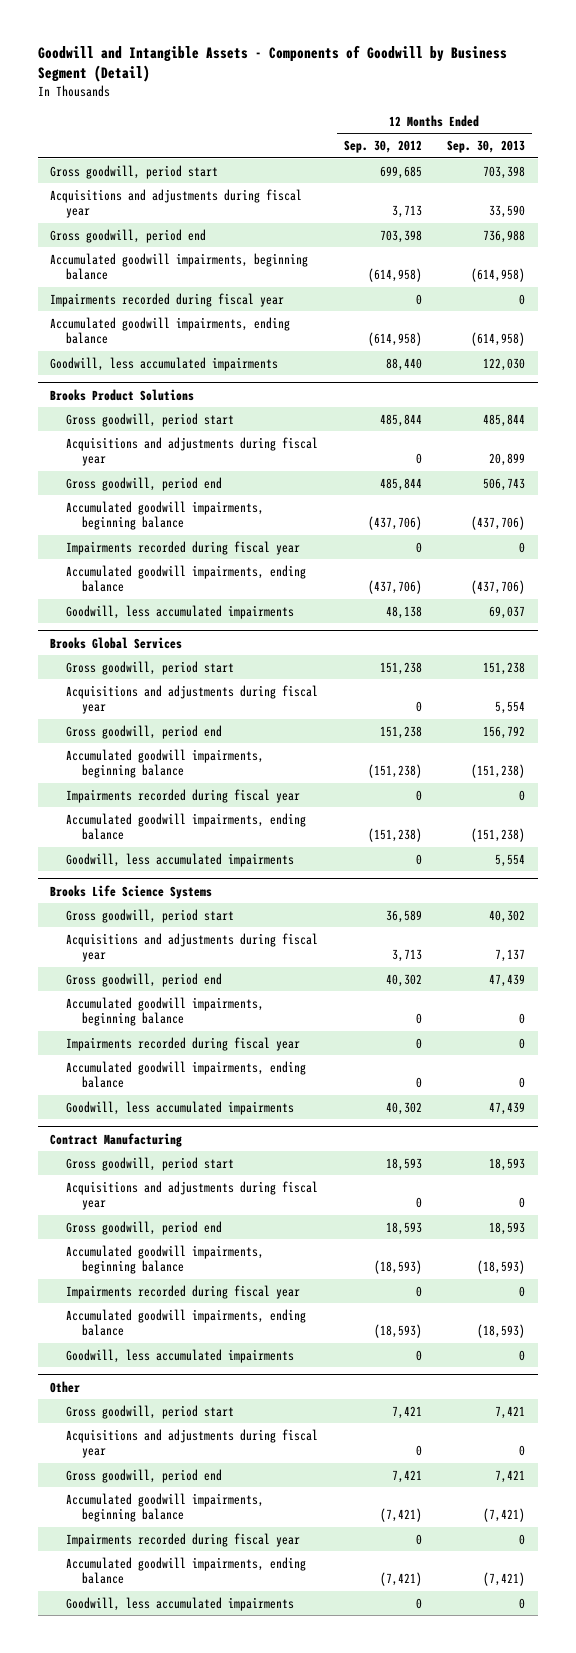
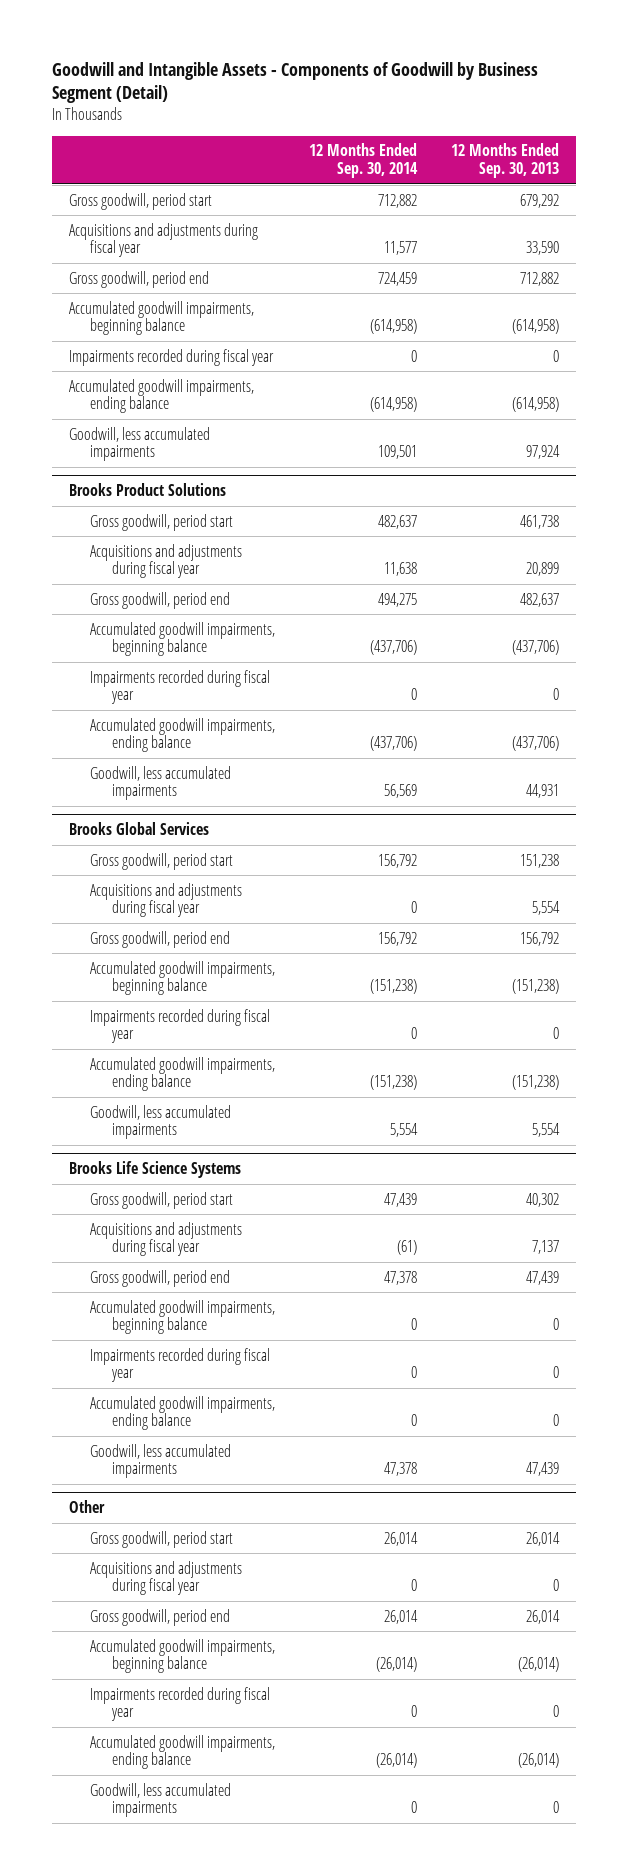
- | 12 Months Ended Sep. 30, 2012 | 12 Months Ended Sep. 30, 2013
+ | 12 Months Ended Sep. 30, 2014 | 12 Months Ended Sep. 30, 2013
- Gross goodwill, period start | 699,685 | 703,398
+ Gross goodwill, period start | 712,882 | 679,292
- Gross goodwill, period end | 703,398 | 736,988
+ Gross goodwill, period end | 724,459 | 712,882
- Goodwill, less accumulated impairments | 88,440 | 122,030
+ Goodwill, less accumulated impairments | 109,501 | 97,924
@ Brooks Product Solutions
- Gross goodwill, period start | 485,844 | 485,844
+ Gross goodwill, period start | 482,637 | 461,738
- Gross goodwill, period end | 485,844 | 506,743
+ Gross goodwill, period end | 494,275 | 482,637
- Goodwill, less accumulated impairments | 48,138 | 69,037
+ Goodwill, less accumulated impairments | 56,569 | 44,931
- Contract Manufacturing
- Gross goodwill, period start | 18,593 | 18,593
- Acquisitions and adjustments during fiscal year | 0 | 0
- Gross goodwill, period end | 18,593 | 18,593
- Accumulated goodwill impairments, beginning balance | (18,593) | (18,593)
- Impairments recorded during fiscal year | 0 | 0
- Accumulated goodwill impairments, ending balance | (18,593) | (18,593)
- Goodwill, less accumulated impairments | 0 | 0
@ Other
- Gross goodwill, period start | 7,421 | 7,421
+ Gross goodwill, period start | 26,014 | 26,014
- Gross goodwill, period end | 7,421 | 7,421
- Accumulated goodwill impairments, beginning balance | (7,421) | (7,421)
+ Gross goodwill, period end | 26,014 | 26,014
+ Accumulated goodwill impairments, beginning balance | (26,014) | (26,014)
- Accumulated goodwill impairments, ending balance | (7,421) | (7,421)
+ Accumulated goodwill impairments, ending balance | (26,014) | (26,014)

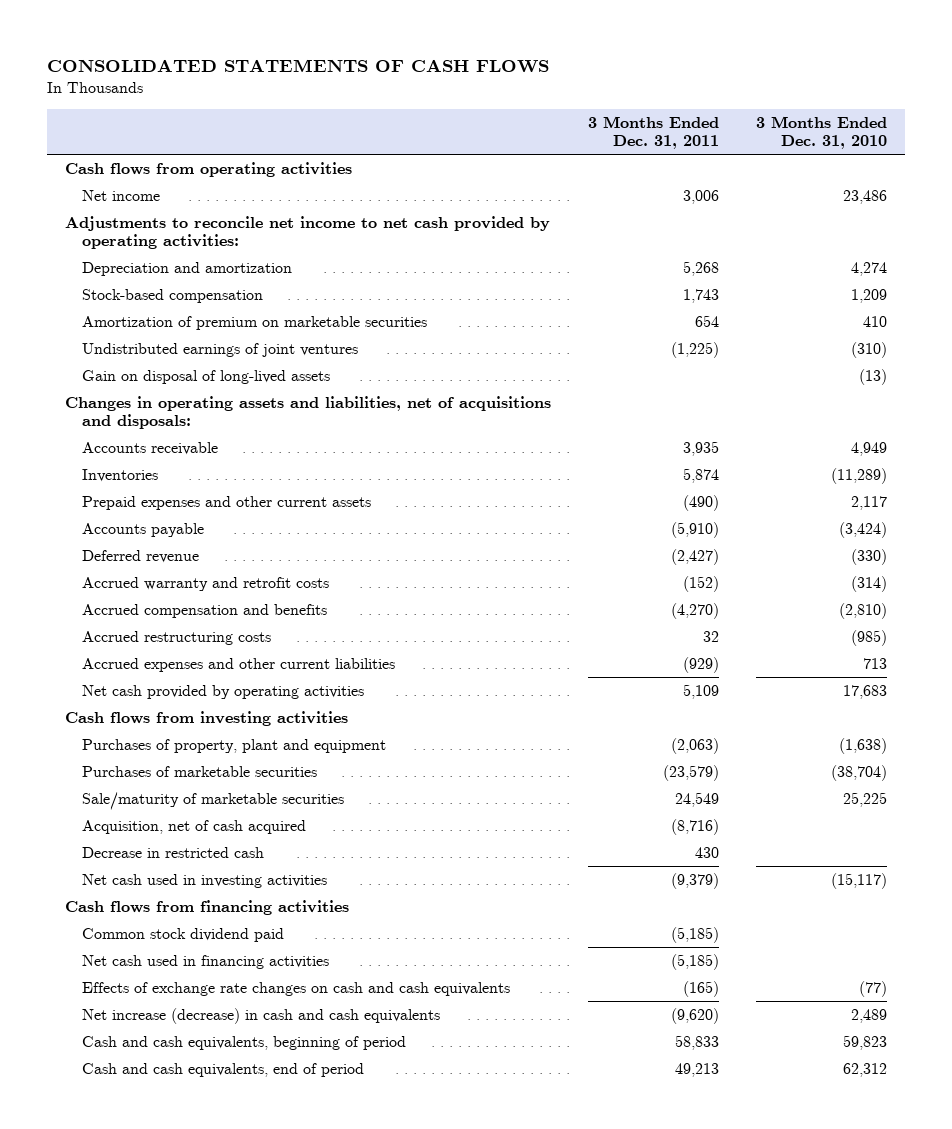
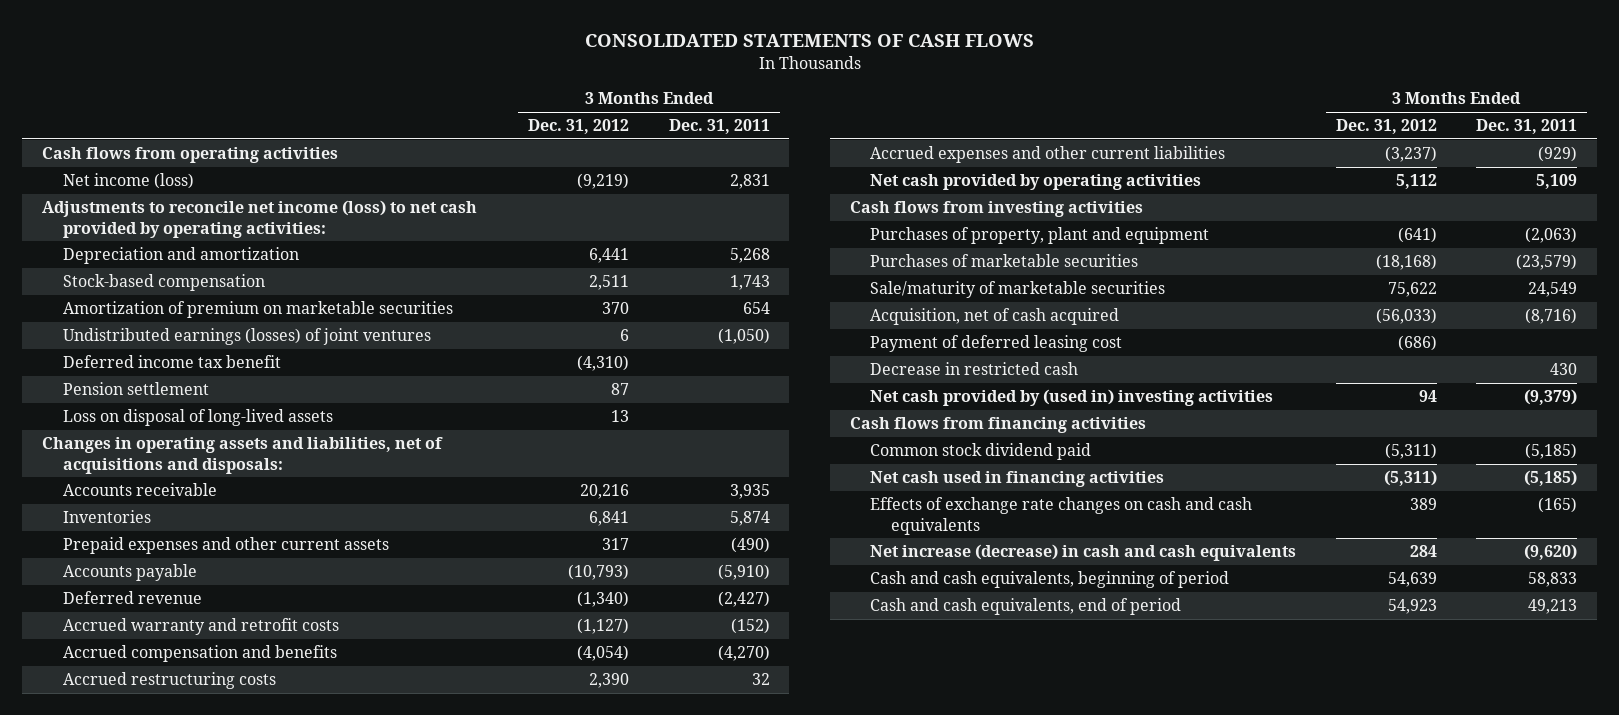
- | 3 Months Ended Dec. 31, 2011 | 3 Months Ended Dec. 31, 2010
+ | 3 Months Ended Dec. 31, 2012 | 3 Months Ended Dec. 31, 2011
- Net income | 3,006 | 23,486
- Adjustments to reconcile net income to net cash provided by operating activities:
+ Net income (loss) | (9,219) | 2,831
+ Adjustments to reconcile net income (loss) to net cash provided by operating activities:
- Undistributed earnings of joint ventures | (1,225) | (310)
- Gain on disposal of long-lived assets | | (13)
+ Undistributed earnings (losses) of joint ventures | 6 | (1,050)
+ Deferred income tax benefit | (4,310) |
+ Pension settlement | 87 |
+ Loss on disposal of long-lived assets | 13 |
+ Payment of deferred leasing cost | (686) |
- Net cash used in investing activities | (9,379) | (15,117)
+ Net cash provided by (used in) investing activities | 94 | (9,379)

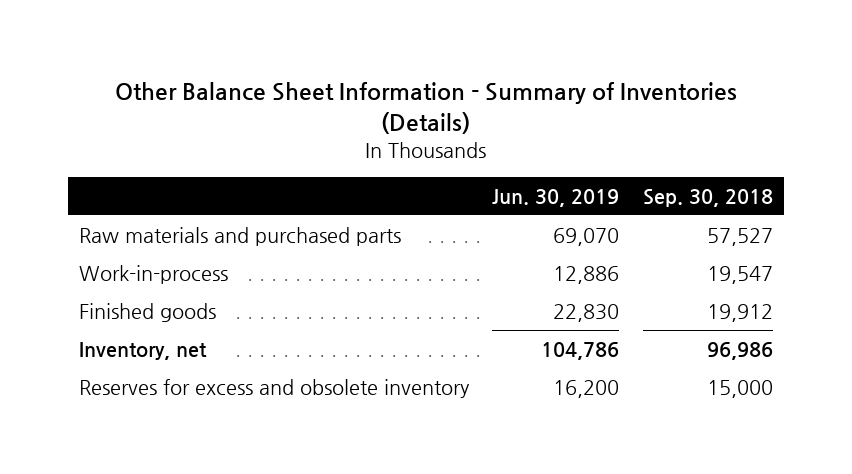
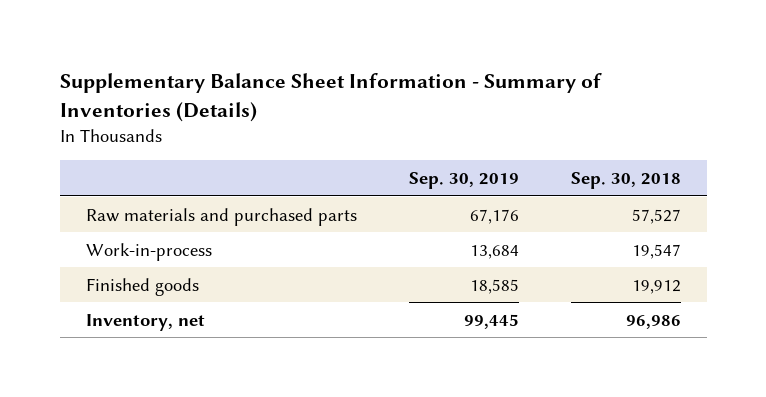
- Other Balance Sheet Information - Summary of Inventories (Details)
+ Supplementary Balance Sheet Information - Summary of Inventories (Details)
- | Jun. 30, 2019 | Sep. 30, 2018
+ | Sep. 30, 2019 | Sep. 30, 2018
- Reserves for excess and obsolete inventory | 16,200 | 15,000

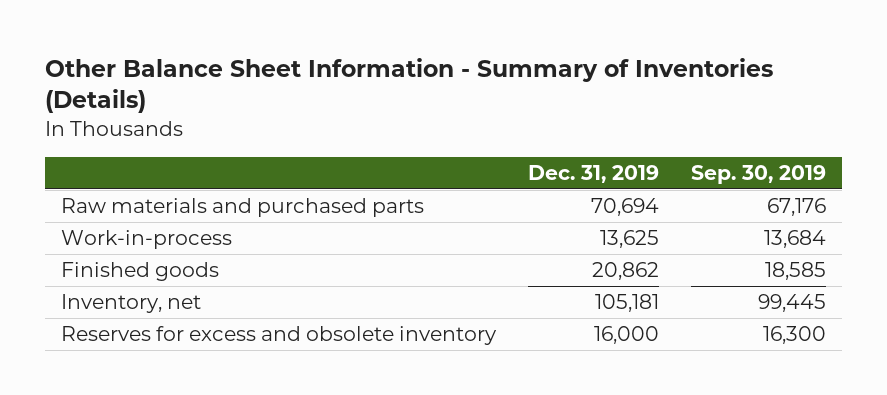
- Supplementary Balance Sheet Information - Summary of Inventories (Details)
+ Other Balance Sheet Information - Summary of Inventories (Details)
- | Sep. 30, 2019 | Sep. 30, 2018
+ | Dec. 31, 2019 | Sep. 30, 2019
+ Reserves for excess and obsolete inventory | 16,000 | 16,300

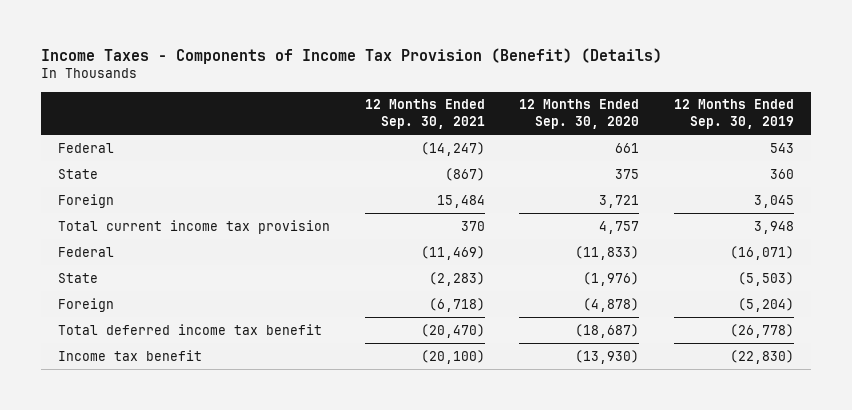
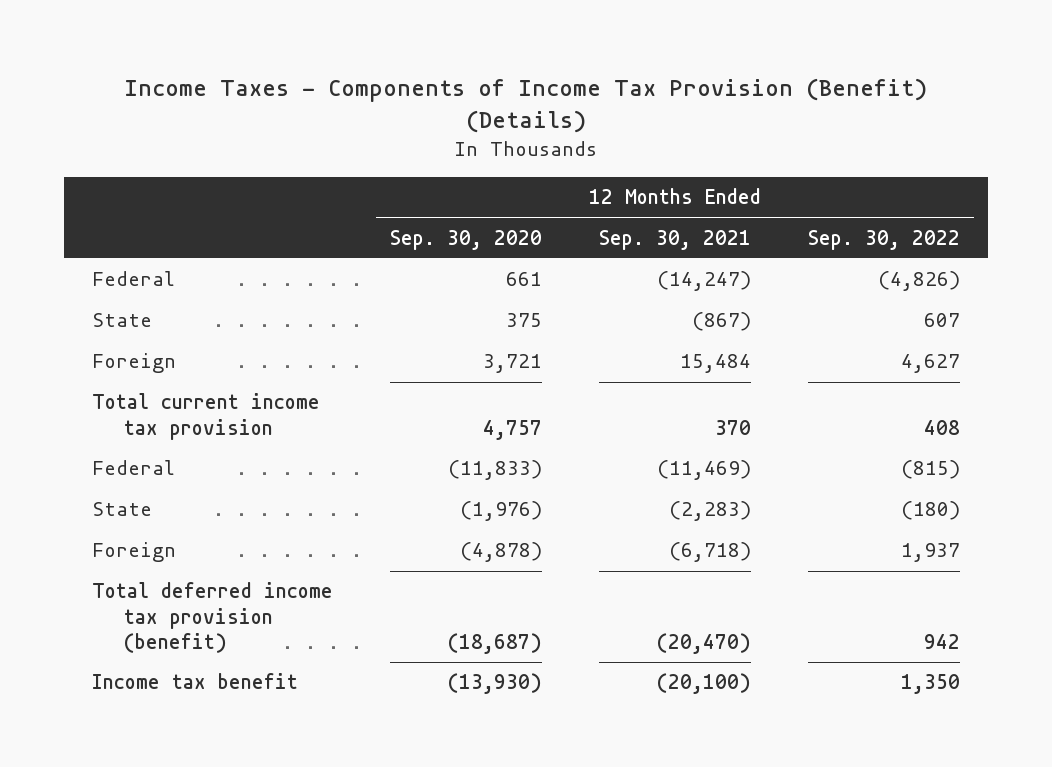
- | 12 Months Ended Sep. 30, 2021 | 12 Months Ended Sep. 30, 2020 | 12 Months Ended Sep. 30, 2019
+ | 12 Months Ended Sep. 30, 2020 | 12 Months Ended Sep. 30, 2021 | 12 Months Ended Sep. 30, 2022
- Total deferred income tax benefit | (20,470) | (18,687) | (26,778)
+ Total deferred income tax provision (benefit) | (18,687) | (20,470) | 942

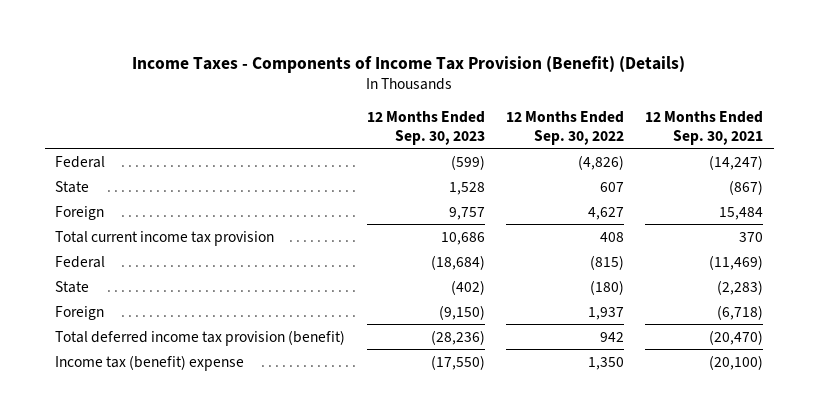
- | 12 Months Ended Sep. 30, 2020 | 12 Months Ended Sep. 30, 2021 | 12 Months Ended Sep. 30, 2022
+ | 12 Months Ended Sep. 30, 2023 | 12 Months Ended Sep. 30, 2022 | 12 Months Ended Sep. 30, 2021
- Income tax benefit | (13,930) | (20,100) | 1,350
+ Income tax (benefit) expense | (17,550) | 1,350 | (20,100)

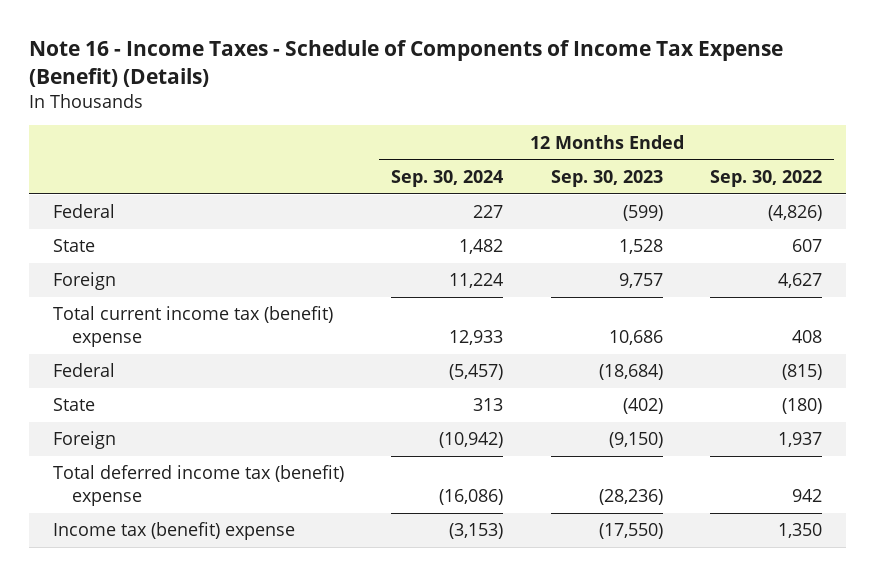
- Income Taxes - Components of Income Tax Provision (Benefit) (Details)
+ Note 16 - Income Taxes - Schedule of Components of Income Tax Expense (Benefit) (Details)
- | 12 Months Ended Sep. 30, 2023 | 12 Months Ended Sep. 30, 2022 | 12 Months Ended Sep. 30, 2021
+ | 12 Months Ended Sep. 30, 2024 | 12 Months Ended Sep. 30, 2023 | 12 Months Ended Sep. 30, 2022
- Total current income tax provision | 10,686 | 408 | 370
+ Total current income tax (benefit) expense | 12,933 | 10,686 | 408
- Total deferred income tax provision (benefit) | (28,236) | 942 | (20,470)
+ Total deferred income tax (benefit) expense | (16,086) | (28,236) | 942

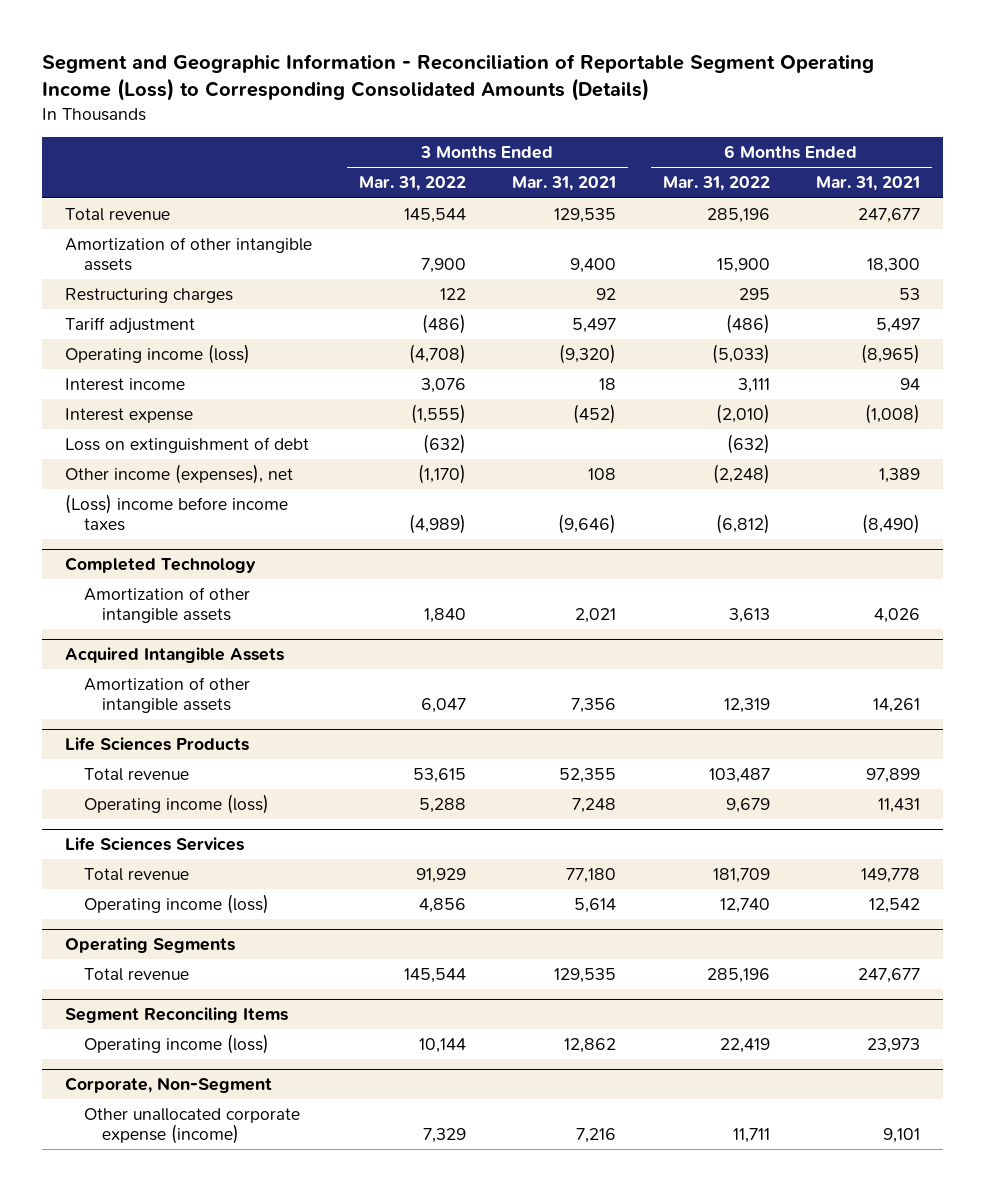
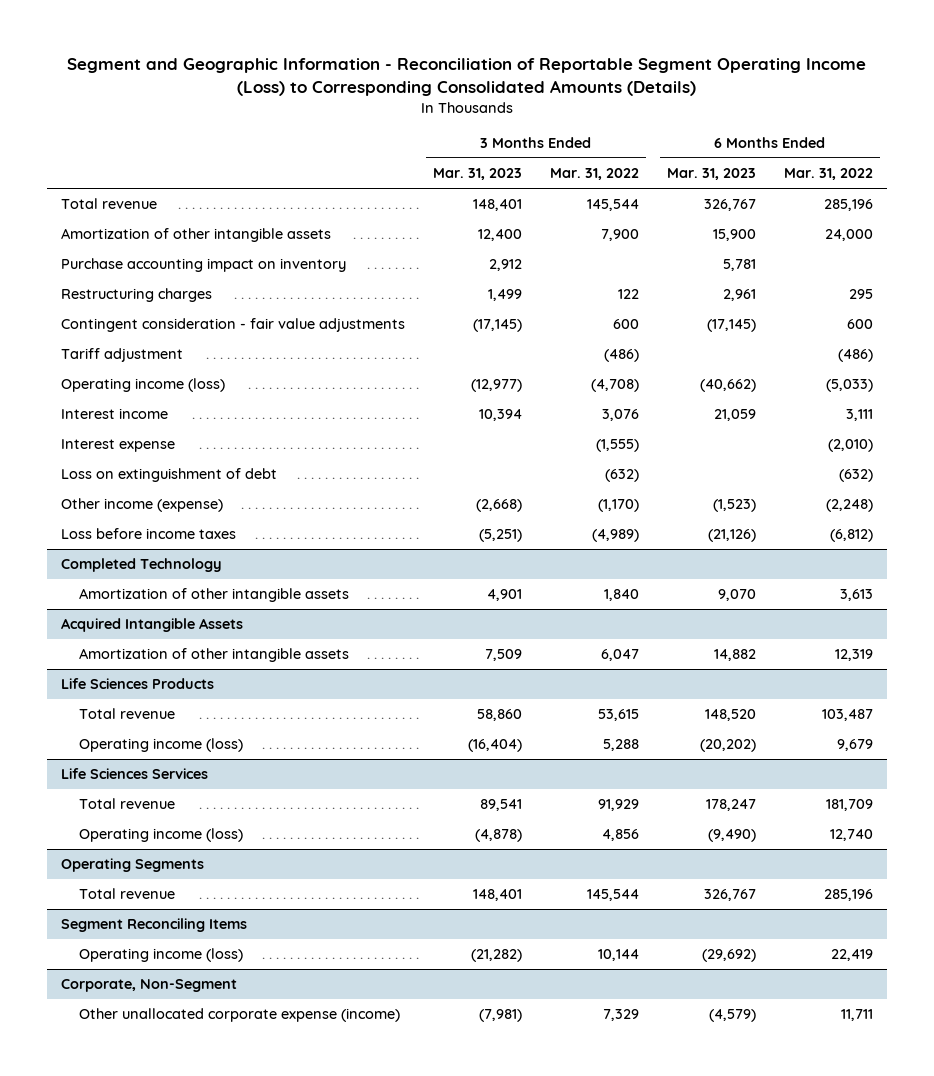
- | 3 Months Ended Mar. 31, 2022 | 3 Months Ended Mar. 31, 2021 | 6 Months Ended Mar. 31, 2022 | 6 Months Ended Mar. 31, 2021
+ | 3 Months Ended Mar. 31, 2023 | 3 Months Ended Mar. 31, 2022 | 6 Months Ended Mar. 31, 2023 | 6 Months Ended Mar. 31, 2022
- Amortization of other intangible assets | 7,900 | 9,400 | 15,900 | 18,300
+ Amortization of other intangible assets | 12,400 | 7,900 | 15,900 | 24,000
+ Purchase accounting impact on inventory | 2,912 | | 5,781 |
+ Contingent consideration - fair value adjustments | (17,145) | 600 | (17,145) | 600
- Other income (expenses), net | (1,170) | 108 | (2,248) | 1,389
- (Loss) income before income taxes | (4,989) | (9,646) | (6,812) | (8,490)
+ Other income (expense) | (2,668) | (1,170) | (1,523) | (2,248)
+ Loss before income taxes | (5,251) | (4,989) | (21,126) | (6,812)

